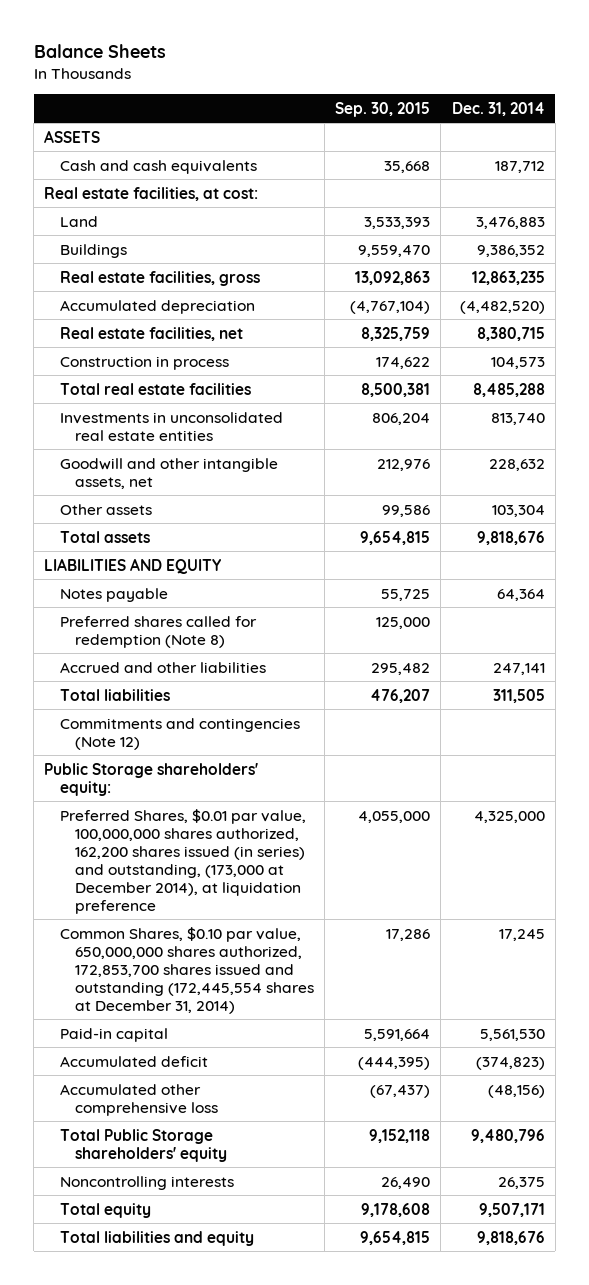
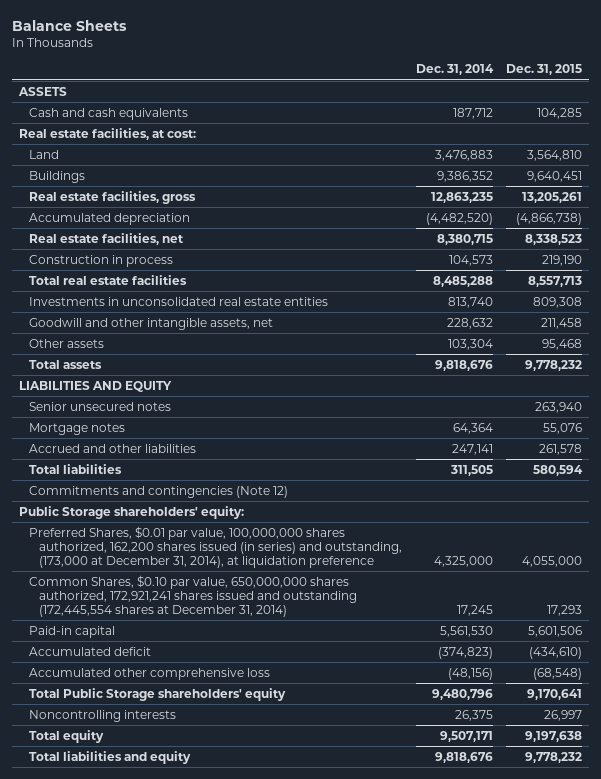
- | Sep. 30, 2015 | Dec. 31, 2014
+ | Dec. 31, 2014 | Dec. 31, 2015
- Notes payable | 55,725 | 64,364
- Preferred shares called for redemption (Note 8) | 125,000 |
+ Senior unsecured notes | | 263,940
+ Mortgage notes | 64,364 | 55,076
- Preferred Shares, $0.01 par value, 100,000,000 shares authorized, 162,200 shares issued (in series) and outstanding, (173,000 at December 2014), at liquidation preference | 4,055,000 | 4,325,000
- Common Shares, $0.10 par value, 650,000,000 shares authorized, 172,853,700 shares issued and outstanding (172,445,554 shares at December 31, 2014) | 17,286 | 17,245
+ Preferred Shares, $0.01 par value, 100,000,000 shares authorized, 162,200 shares issued (in series) and outstanding, (173,000 at December 31, 2014), at liquidation preference | 4,325,000 | 4,055,000
+ Common Shares, $0.10 par value, 650,000,000 shares authorized, 172,921,241 shares issued and outstanding (172,445,554 shares at December 31, 2014) | 17,245 | 17,293

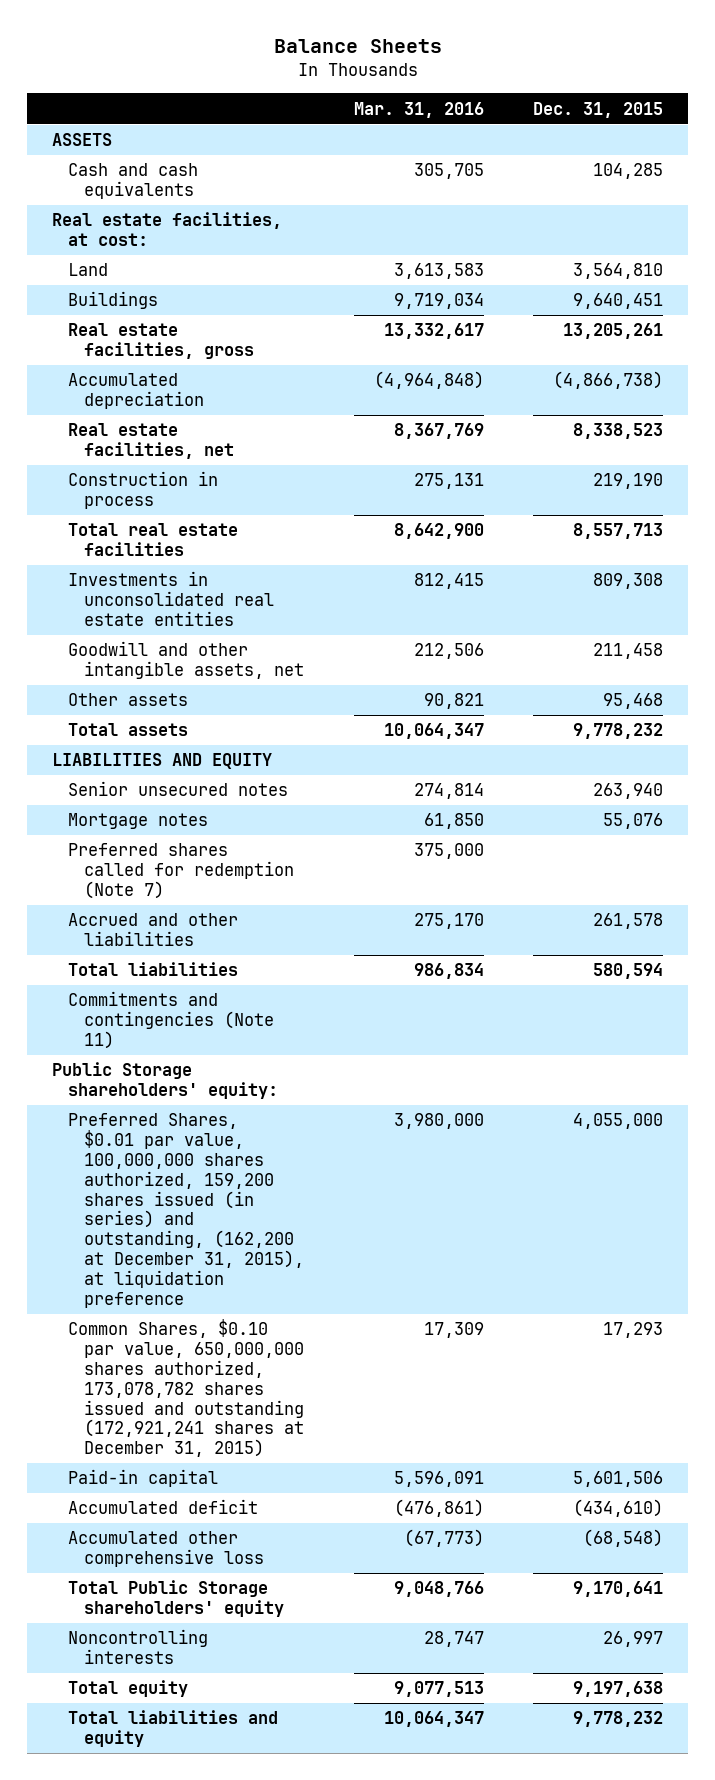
- | Dec. 31, 2014 | Dec. 31, 2015
+ | Mar. 31, 2016 | Dec. 31, 2015
+ Preferred shares called for redemption (Note 7) | 375,000 |
- Commitments and contingencies (Note 12)
+ Commitments and contingencies (Note 11)
- Preferred Shares, $0.01 par value, 100,000,000 shares authorized, 162,200 shares issued (in series) and outstanding, (173,000 at December 31, 2014), at liquidation preference | 4,325,000 | 4,055,000
- Common Shares, $0.10 par value, 650,000,000 shares authorized, 172,921,241 shares issued and outstanding (172,445,554 shares at December 31, 2014) | 17,245 | 17,293
+ Preferred Shares, $0.01 par value, 100,000,000 shares authorized, 159,200 shares issued (in series) and outstanding, (162,200 at December 31, 2015), at liquidation preference | 3,980,000 | 4,055,000
+ Common Shares, $0.10 par value, 650,000,000 shares authorized, 173,078,782 shares issued and outstanding (172,921,241 shares at December 31, 2015) | 17,309 | 17,293

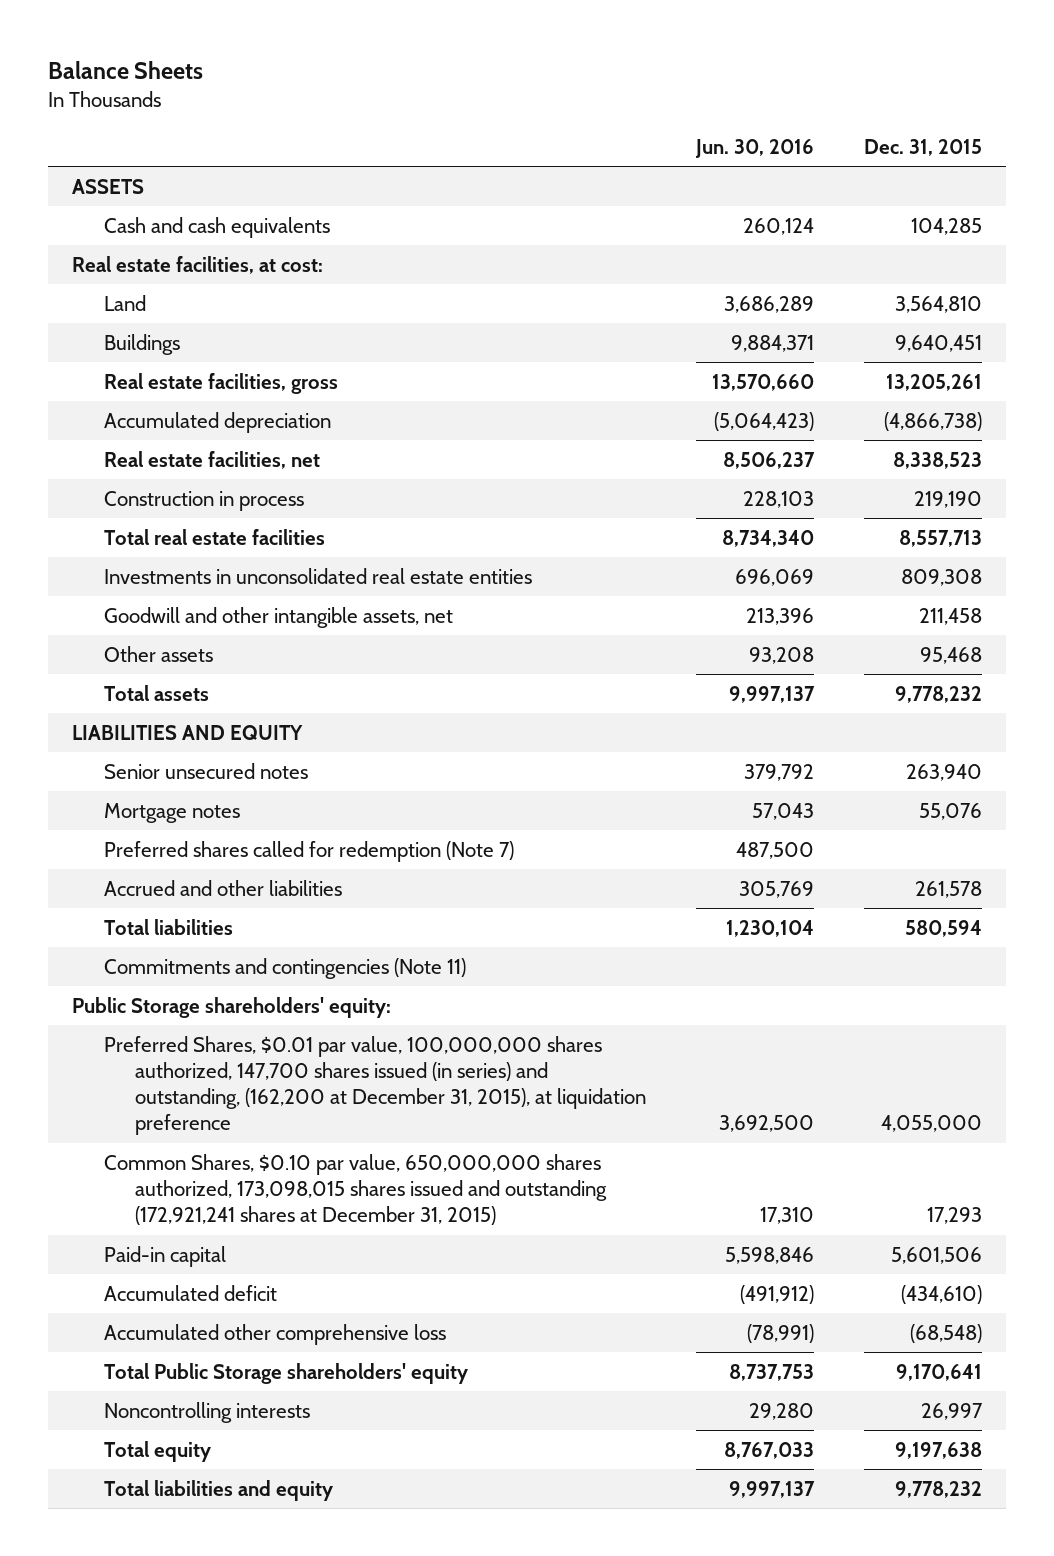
- | Mar. 31, 2016 | Dec. 31, 2015
+ | Jun. 30, 2016 | Dec. 31, 2015
- Preferred Shares, $0.01 par value, 100,000,000 shares authorized, 159,200 shares issued (in series) and outstanding, (162,200 at December 31, 2015), at liquidation preference | 3,980,000 | 4,055,000
- Common Shares, $0.10 par value, 650,000,000 shares authorized, 173,078,782 shares issued and outstanding (172,921,241 shares at December 31, 2015) | 17,309 | 17,293
+ Preferred Shares, $0.01 par value, 100,000,000 shares authorized, 147,700 shares issued (in series) and outstanding, (162,200 at December 31, 2015), at liquidation preference | 3,692,500 | 4,055,000
+ Common Shares, $0.10 par value, 650,000,000 shares authorized, 173,098,015 shares issued and outstanding (172,921,241 shares at December 31, 2015) | 17,310 | 17,293

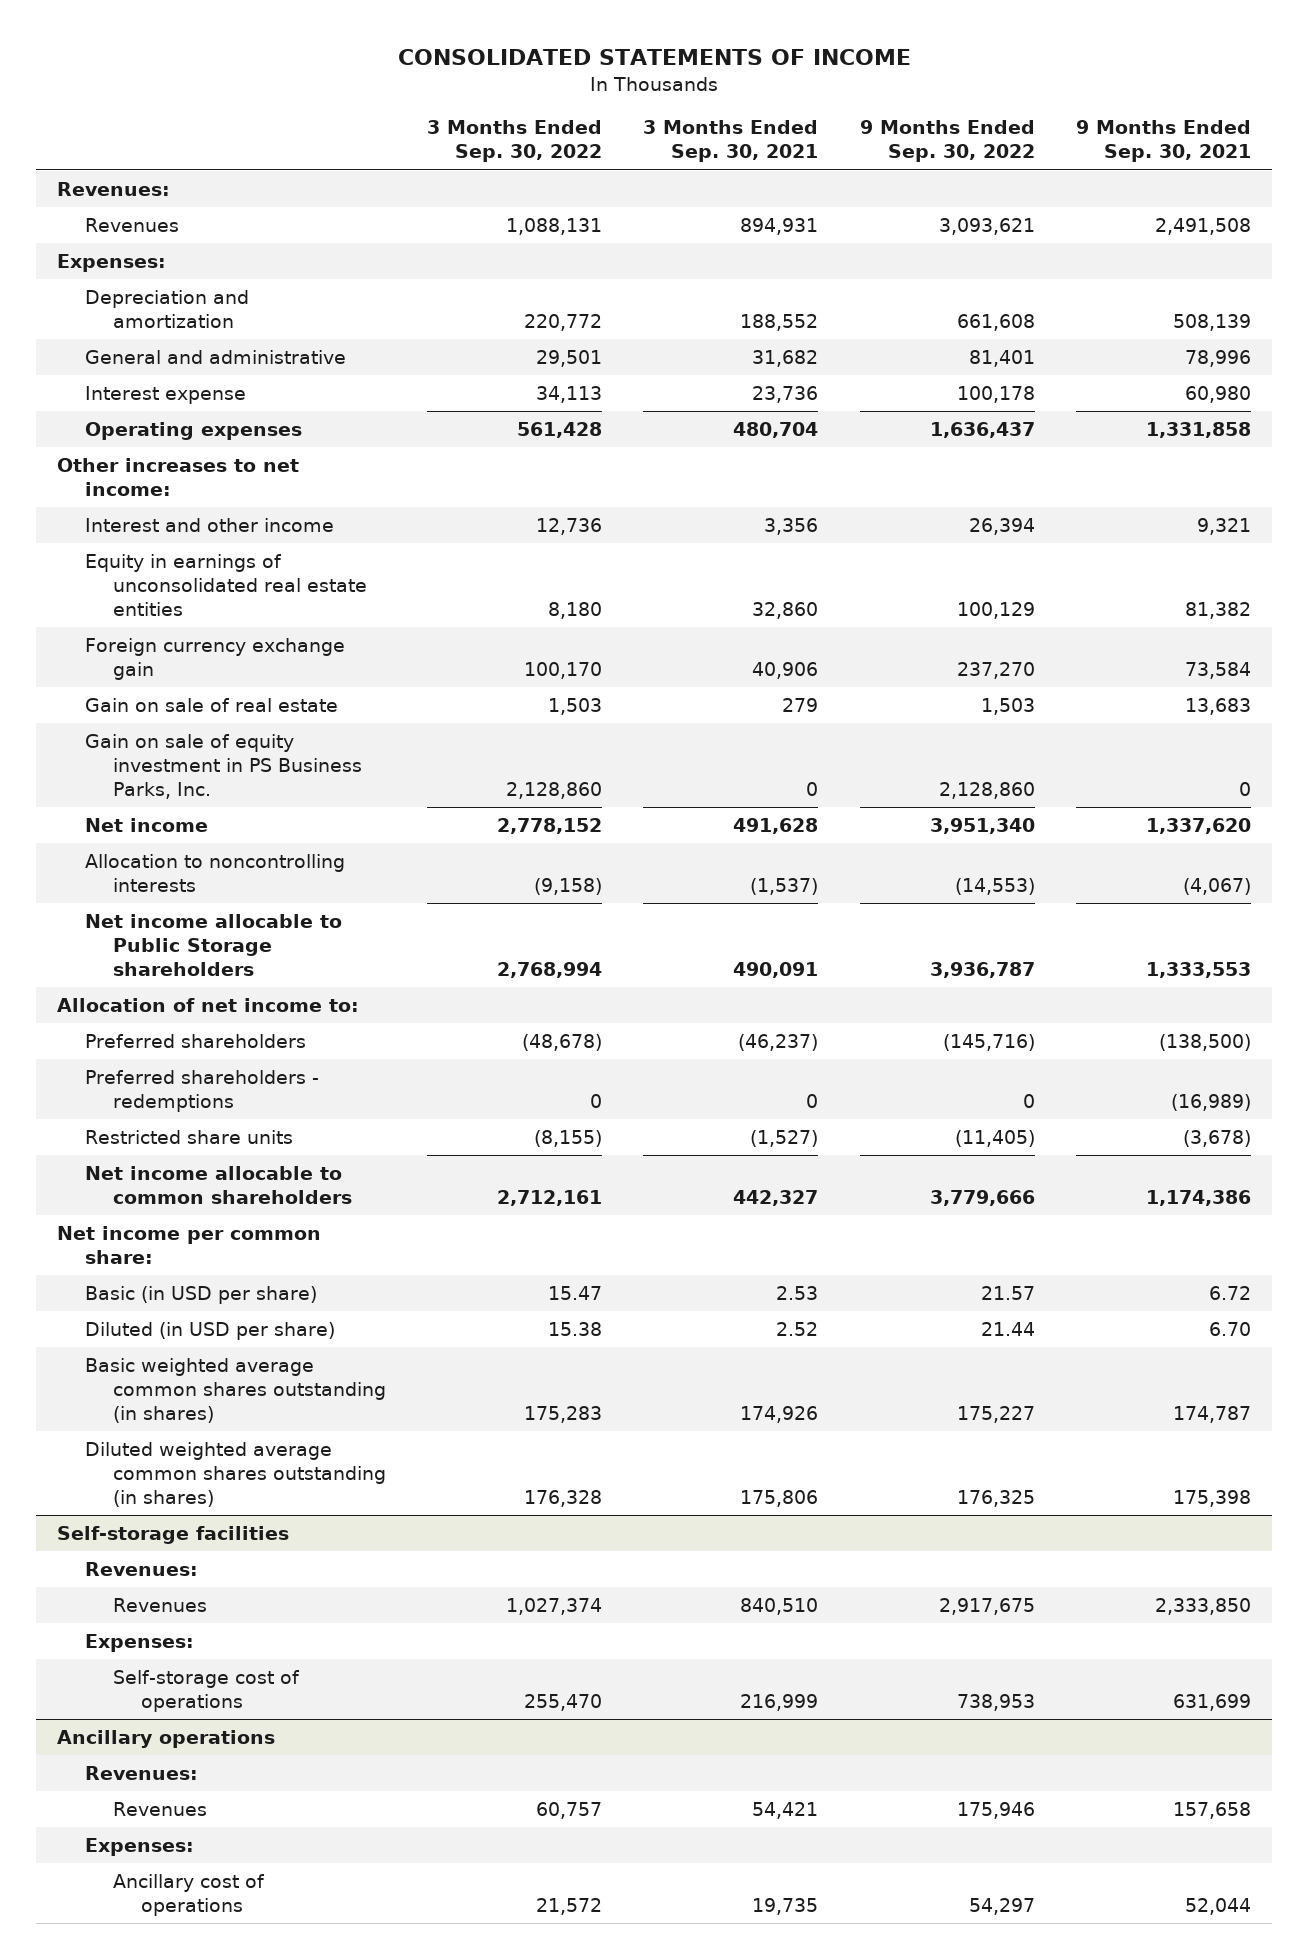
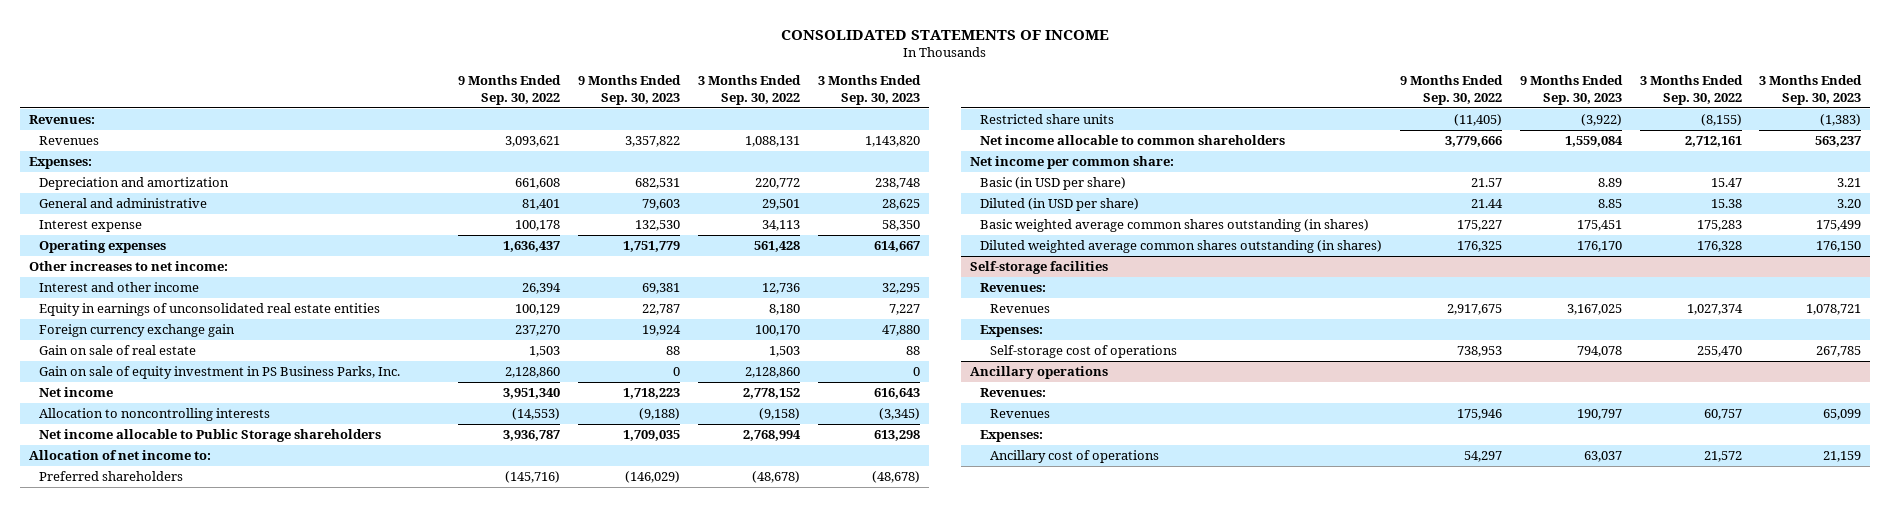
- | 3 Months Ended Sep. 30, 2022 | 3 Months Ended Sep. 30, 2021 | 9 Months Ended Sep. 30, 2022 | 9 Months Ended Sep. 30, 2021
+ | 9 Months Ended Sep. 30, 2022 | 9 Months Ended Sep. 30, 2023 | 3 Months Ended Sep. 30, 2022 | 3 Months Ended Sep. 30, 2023
- Preferred shareholders - redemptions | 0 | 0 | 0 | (16,989)

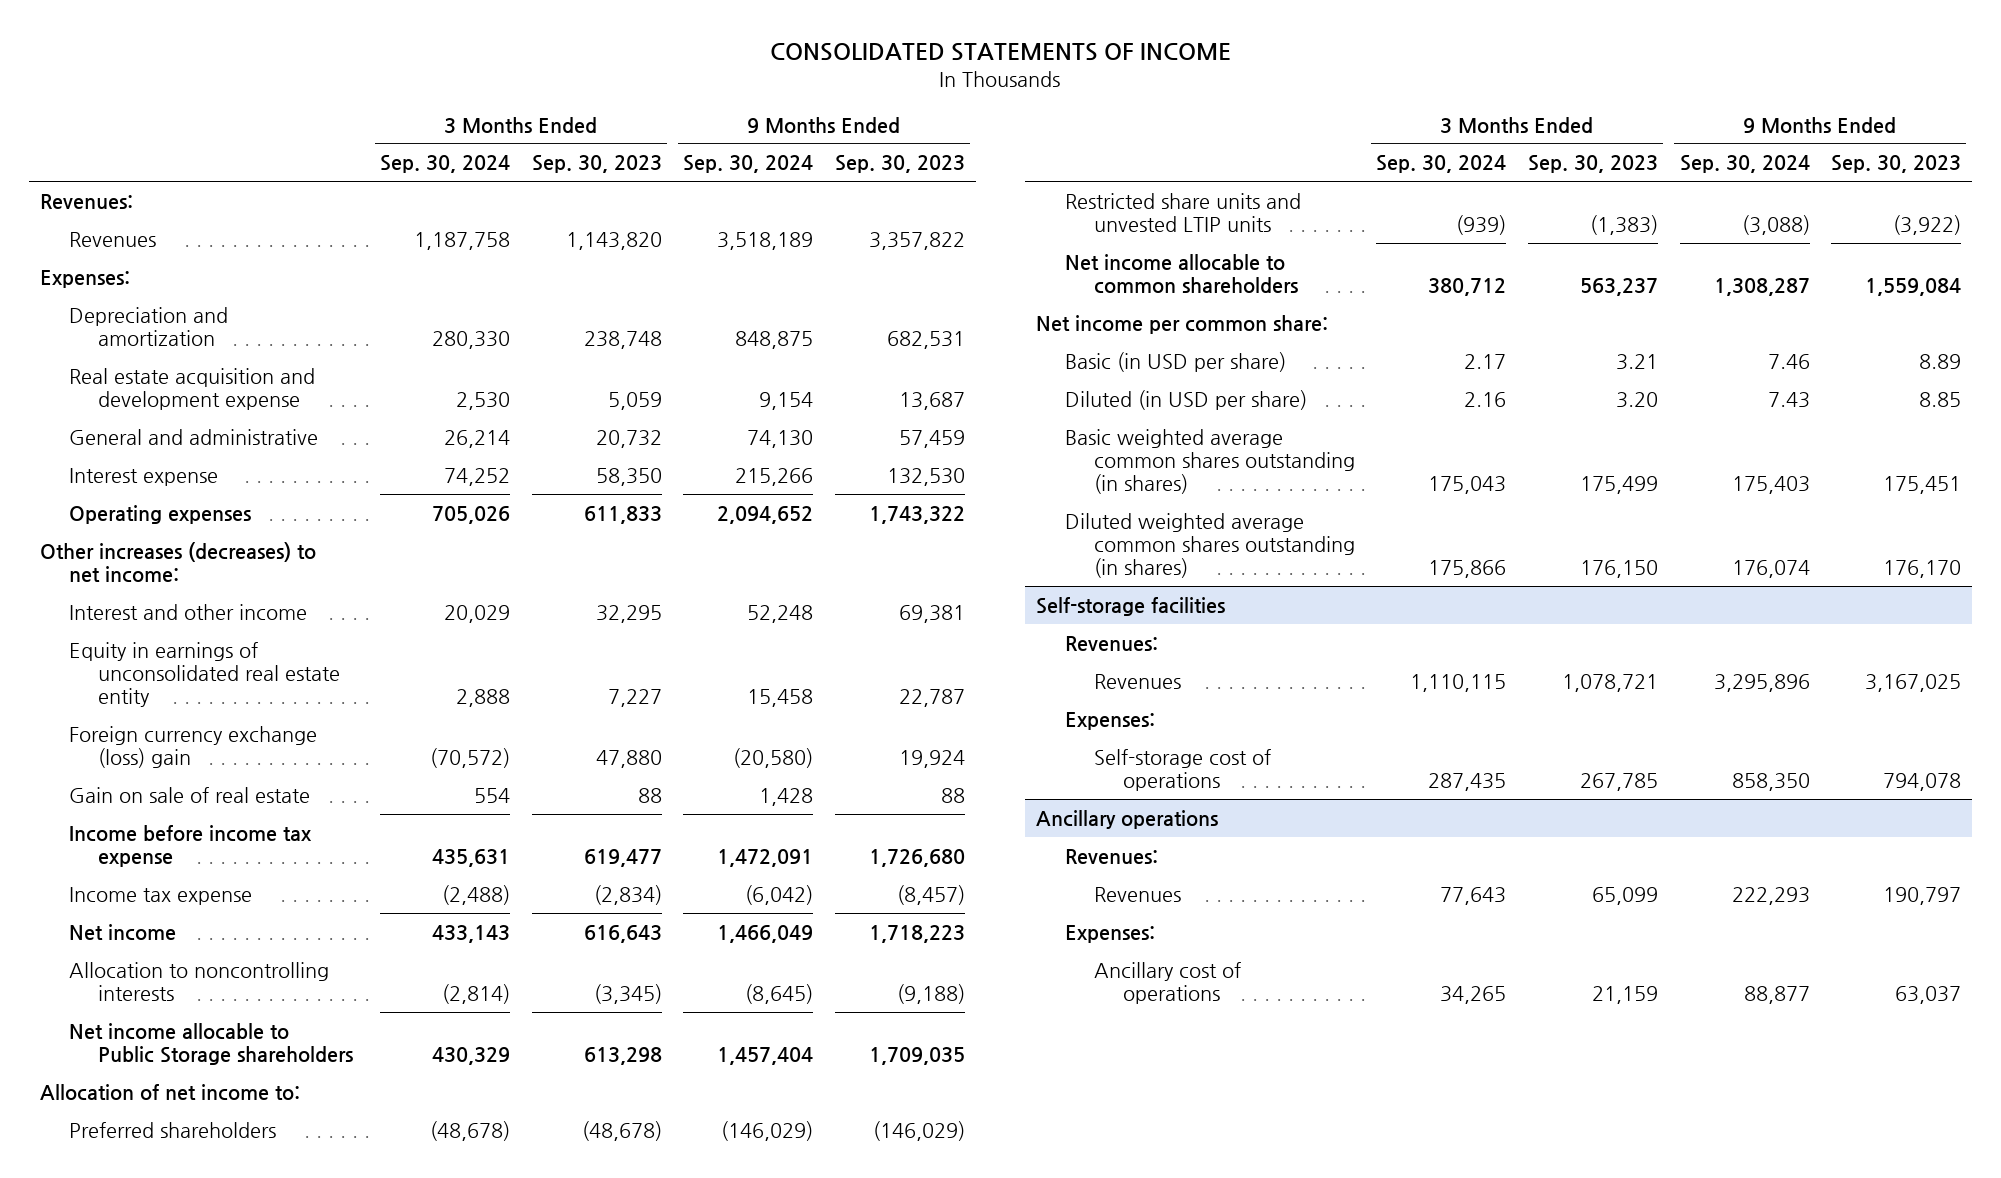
- | 9 Months Ended Sep. 30, 2022 | 9 Months Ended Sep. 30, 2023 | 3 Months Ended Sep. 30, 2022 | 3 Months Ended Sep. 30, 2023
+ | 3 Months Ended Sep. 30, 2024 | 3 Months Ended Sep. 30, 2023 | 9 Months Ended Sep. 30, 2024 | 9 Months Ended Sep. 30, 2023
- General and administrative | 81,401 | 79,603 | 29,501 | 28,625
+ Real estate acquisition and development expense | 2,530 | 5,059 | 9,154 | 13,687
+ General and administrative | 26,214 | 20,732 | 74,130 | 57,459
- Operating expenses | 1,636,437 | 1,751,779 | 561,428 | 614,667
- Other increases to net income:
+ Operating expenses | 705,026 | 611,833 | 2,094,652 | 1,743,322
+ Other increases (decreases) to net income:
- Equity in earnings of unconsolidated real estate entities | 100,129 | 22,787 | 8,180 | 7,227
- Foreign currency exchange gain | 237,270 | 19,924 | 100,170 | 47,880
+ Equity in earnings of unconsolidated real estate entity | 2,888 | 7,227 | 15,458 | 22,787
+ Foreign currency exchange (loss) gain | (70,572) | 47,880 | (20,580) | 19,924
- Gain on sale of equity investment in PS Business Parks, Inc. | 2,128,860 | 0 | 2,128,860 | 0
+ Income before income tax expense | 435,631 | 619,477 | 1,472,091 | 1,726,680
+ Income tax expense | (2,488) | (2,834) | (6,042) | (8,457)
- Restricted share units | (11,405) | (3,922) | (8,155) | (1,383)
+ Restricted share units and unvested LTIP units | (939) | (1,383) | (3,088) | (3,922)

